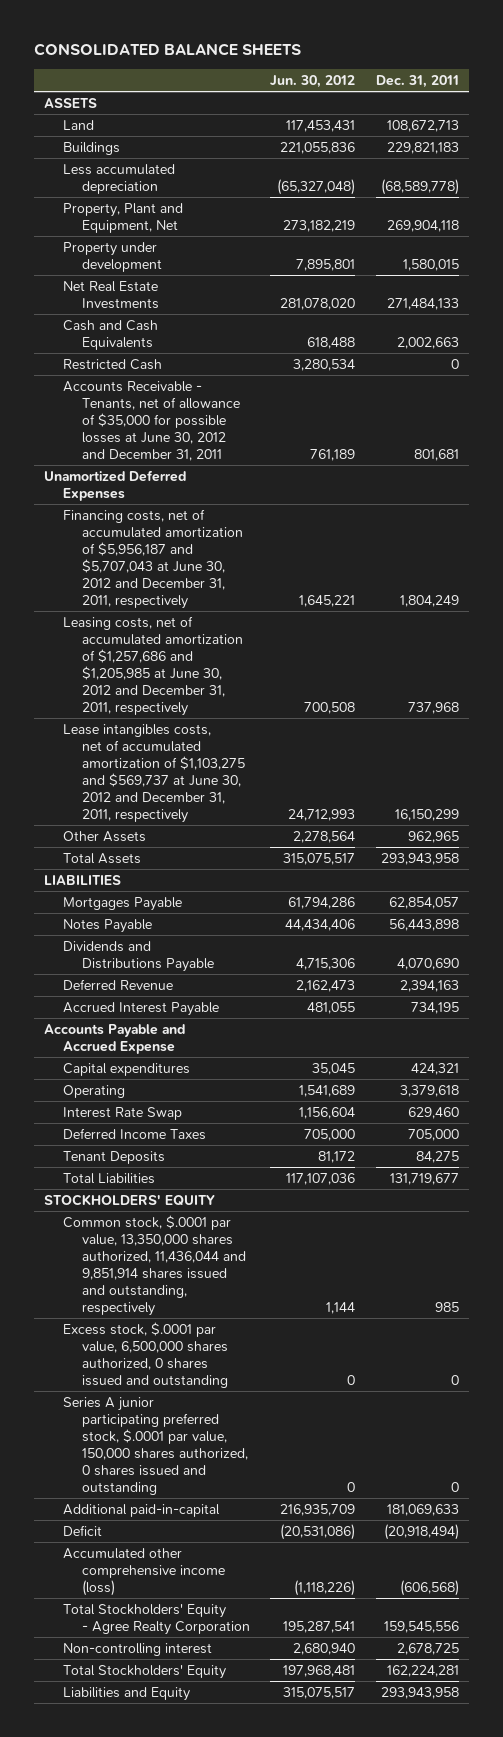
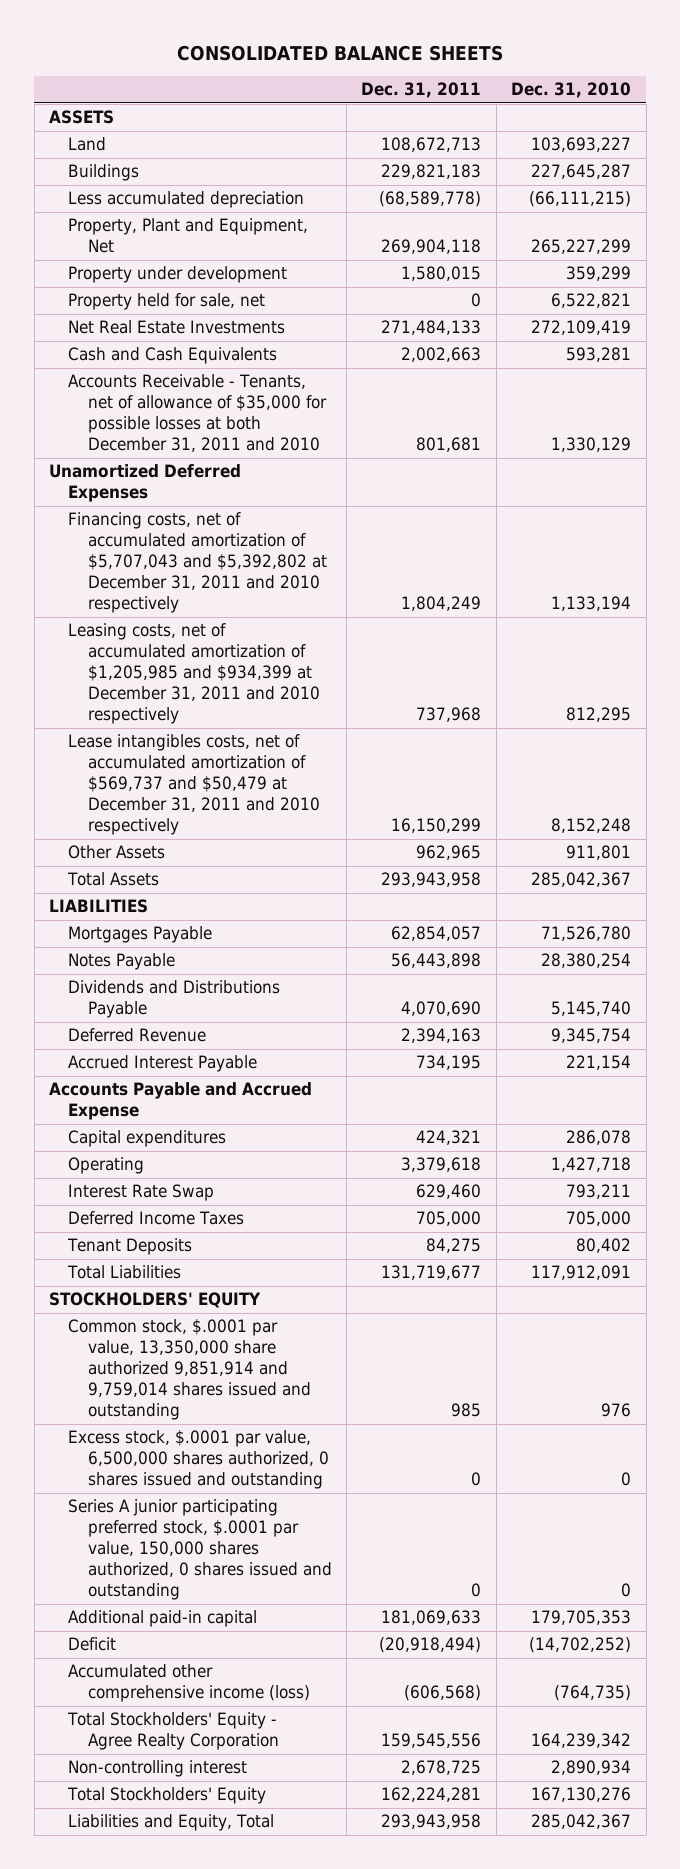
- | Jun. 30, 2012 | Dec. 31, 2011
+ | Dec. 31, 2011 | Dec. 31, 2010
+ Property held for sale, net | 0 | 6,522,821
- Restricted Cash | 3,280,534 | 0
- Accounts Receivable - Tenants, net of allowance of $35,000 for possible losses at June 30, 2012 and December 31, 2011 | 761,189 | 801,681
+ Accounts Receivable - Tenants, net of allowance of $35,000 for possible losses at both December 31, 2011 and 2010 | 801,681 | 1,330,129
- Financing costs, net of accumulated amortization of $5,956,187 and $5,707,043 at June 30, 2012 and December 31, 2011, respectively | 1,645,221 | 1,804,249
- Leasing costs, net of accumulated amortization of $1,257,686 and $1,205,985 at June 30, 2012 and December 31, 2011, respectively | 700,508 | 737,968
- Lease intangibles costs, net of accumulated amortization of $1,103,275 and $569,737 at June 30, 2012 and December 31, 2011, respectively | 24,712,993 | 16,150,299
+ Financing costs, net of accumulated amortization of $5,707,043 and $5,392,802 at December 31, 2011 and 2010 respectively | 1,804,249 | 1,133,194
+ Leasing costs, net of accumulated amortization of $1,205,985 and $934,399 at December 31, 2011 and 2010 respectively | 737,968 | 812,295
+ Lease intangibles costs, net of accumulated amortization of $569,737 and $50,479 at December 31, 2011 and 2010 respectively | 16,150,299 | 8,152,248
- Common stock, $.0001 par value, 13,350,000 shares authorized, 11,436,044 and 9,851,914 shares issued and outstanding, respectively | 1,144 | 985
+ Common stock, $.0001 par value, 13,350,000 share authorized 9,851,914 and 9,759,014 shares issued and outstanding | 985 | 976
- Additional paid-in-capital | 216,935,709 | 181,069,633
+ Additional paid-in capital | 181,069,633 | 179,705,353
- Liabilities and Equity | 315,075,517 | 293,943,958
+ Liabilities and Equity, Total | 293,943,958 | 285,042,367

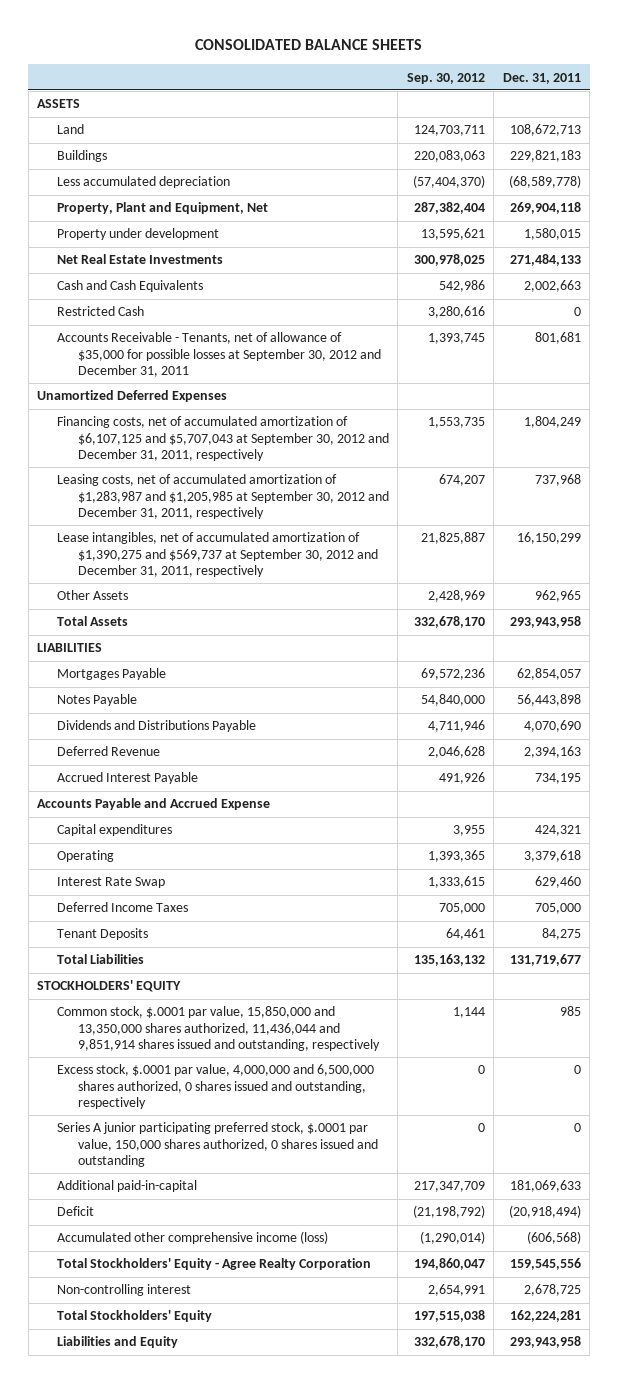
- | Dec. 31, 2011 | Dec. 31, 2010
+ | Sep. 30, 2012 | Dec. 31, 2011
- Property held for sale, net | 0 | 6,522,821
- Accounts Receivable - Tenants, net of allowance of $35,000 for possible losses at both December 31, 2011 and 2010 | 801,681 | 1,330,129
+ Restricted Cash | 3,280,616 | 0
+ Accounts Receivable - Tenants, net of allowance of $35,000 for possible losses at September 30, 2012 and December 31, 2011 | 1,393,745 | 801,681
- Financing costs, net of accumulated amortization of $5,707,043 and $5,392,802 at December 31, 2011 and 2010 respectively | 1,804,249 | 1,133,194
- Leasing costs, net of accumulated amortization of $1,205,985 and $934,399 at December 31, 2011 and 2010 respectively | 737,968 | 812,295
- Lease intangibles costs, net of accumulated amortization of $569,737 and $50,479 at December 31, 2011 and 2010 respectively | 16,150,299 | 8,152,248
+ Financing costs, net of accumulated amortization of $6,107,125 and $5,707,043 at September 30, 2012 and December 31, 2011, respectively | 1,553,735 | 1,804,249
+ Leasing costs, net of accumulated amortization of $1,283,987 and $1,205,985 at September 30, 2012 and December 31, 2011, respectively | 674,207 | 737,968
+ Lease intangibles, net of accumulated amortization of $1,390,275 and $569,737 at September 30, 2012 and December 31, 2011, respectively | 21,825,887 | 16,150,299
- Common stock, $.0001 par value, 13,350,000 share authorized 9,851,914 and 9,759,014 shares issued and outstanding | 985 | 976
- Excess stock, $.0001 par value, 6,500,000 shares authorized, 0 shares issued and outstanding | 0 | 0
+ Common stock, $.0001 par value, 15,850,000 and 13,350,000 shares authorized, 11,436,044 and 9,851,914 shares issued and outstanding, respectively | 1,144 | 985
+ Excess stock, $.0001 par value, 4,000,000 and 6,500,000 shares authorized, 0 shares issued and outstanding, respectively | 0 | 0
- Additional paid-in capital | 181,069,633 | 179,705,353
+ Additional paid-in-capital | 217,347,709 | 181,069,633
- Liabilities and Equity, Total | 293,943,958 | 285,042,367
+ Liabilities and Equity | 332,678,170 | 293,943,958

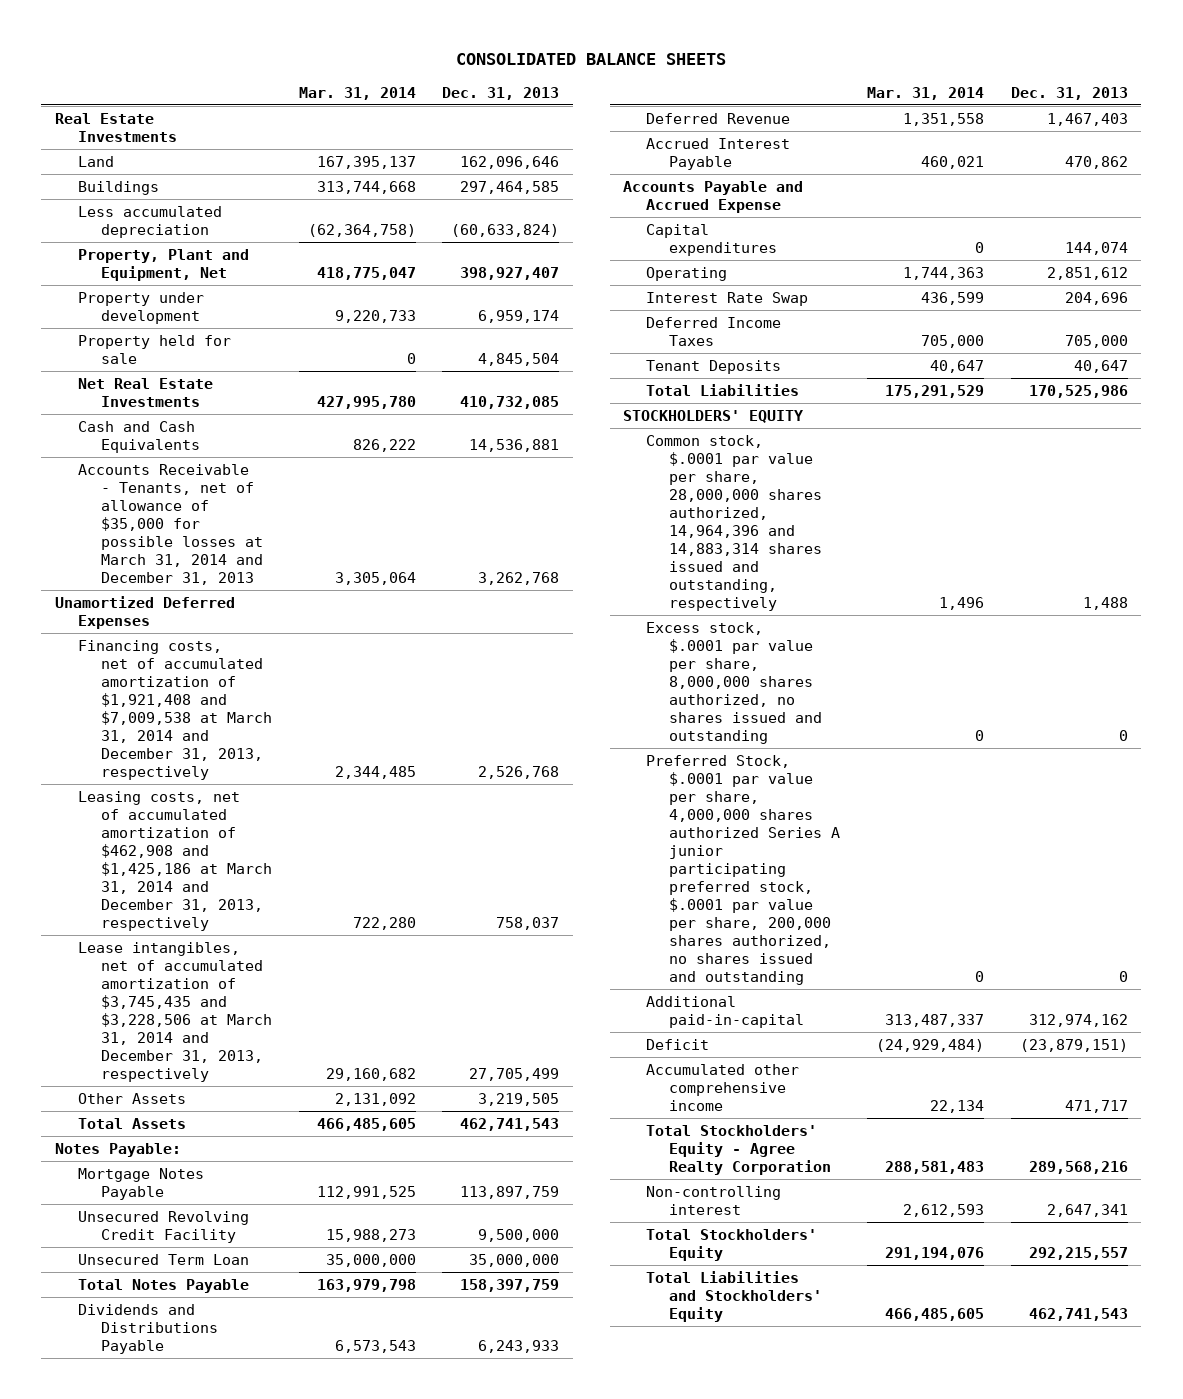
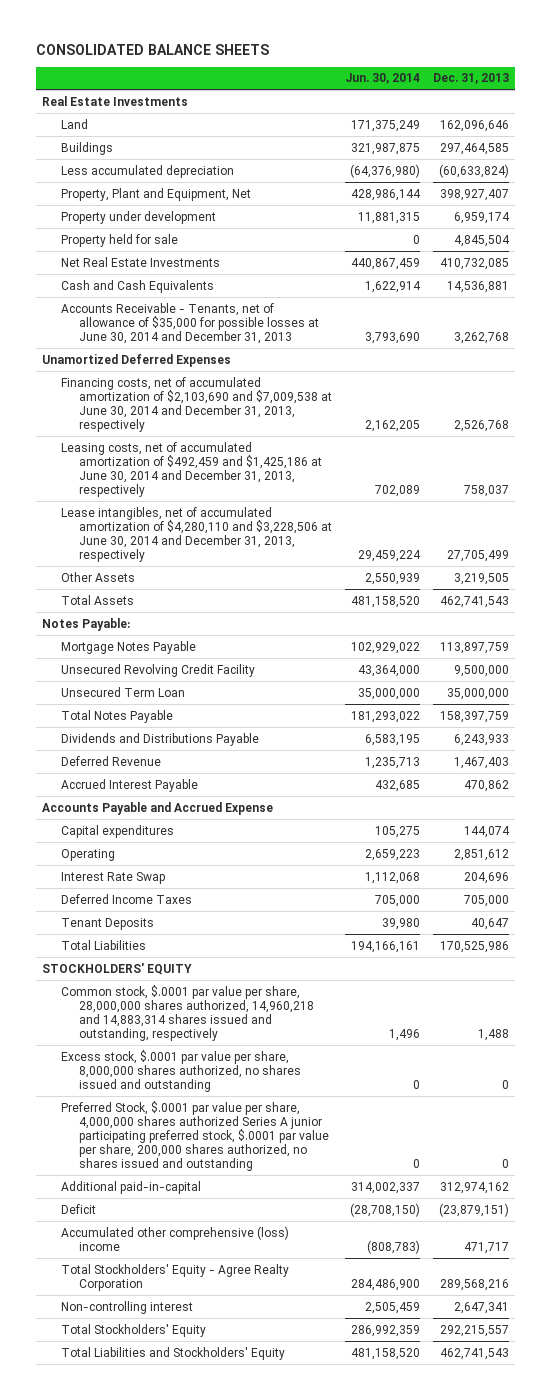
- | Mar. 31, 2014 | Dec. 31, 2013
+ | Jun. 30, 2014 | Dec. 31, 2013
- Accounts Receivable - Tenants, net of allowance of $35,000 for possible losses at March 31, 2014 and December 31, 2013 | 3,305,064 | 3,262,768
+ Accounts Receivable - Tenants, net of allowance of $35,000 for possible losses at June 30, 2014 and December 31, 2013 | 3,793,690 | 3,262,768
- Financing costs, net of accumulated amortization of $1,921,408 and $7,009,538 at March 31, 2014 and December 31, 2013, respectively | 2,344,485 | 2,526,768
- Leasing costs, net of accumulated amortization of $462,908 and $1,425,186 at March 31, 2014 and December 31, 2013, respectively | 722,280 | 758,037
- Lease intangibles, net of accumulated amortization of $3,745,435 and $3,228,506 at March 31, 2014 and December 31, 2013, respectively | 29,160,682 | 27,705,499
+ Financing costs, net of accumulated amortization of $2,103,690 and $7,009,538 at June 30, 2014 and December 31, 2013, respectively | 2,162,205 | 2,526,768
+ Leasing costs, net of accumulated amortization of $492,459 and $1,425,186 at June 30, 2014 and December 31, 2013, respectively | 702,089 | 758,037
+ Lease intangibles, net of accumulated amortization of $4,280,110 and $3,228,506 at June 30, 2014 and December 31, 2013, respectively | 29,459,224 | 27,705,499
- Common stock, $.0001 par value per share, 28,000,000 shares authorized, 14,964,396 and 14,883,314 shares issued and outstanding, respectively | 1,496 | 1,488
+ Common stock, $.0001 par value per share, 28,000,000 shares authorized, 14,960,218 and 14,883,314 shares issued and outstanding, respectively | 1,496 | 1,488
- Accumulated other comprehensive income | 22,134 | 471,717
+ Accumulated other comprehensive (loss) income | (808,783) | 471,717

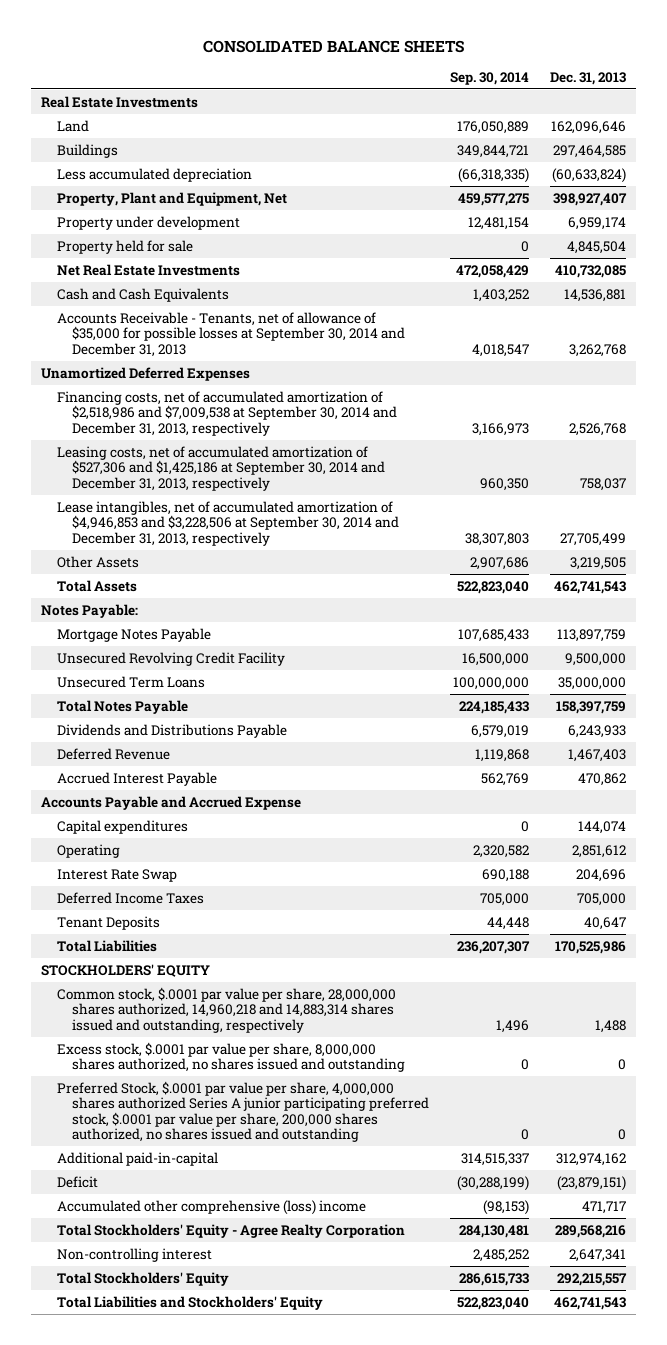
- | Jun. 30, 2014 | Dec. 31, 2013
+ | Sep. 30, 2014 | Dec. 31, 2013
- Accounts Receivable - Tenants, net of allowance of $35,000 for possible losses at June 30, 2014 and December 31, 2013 | 3,793,690 | 3,262,768
+ Accounts Receivable - Tenants, net of allowance of $35,000 for possible losses at September 30, 2014 and December 31, 2013 | 4,018,547 | 3,262,768
- Financing costs, net of accumulated amortization of $2,103,690 and $7,009,538 at June 30, 2014 and December 31, 2013, respectively | 2,162,205 | 2,526,768
- Leasing costs, net of accumulated amortization of $492,459 and $1,425,186 at June 30, 2014 and December 31, 2013, respectively | 702,089 | 758,037
- Lease intangibles, net of accumulated amortization of $4,280,110 and $3,228,506 at June 30, 2014 and December 31, 2013, respectively | 29,459,224 | 27,705,499
+ Financing costs, net of accumulated amortization of $2,518,986 and $7,009,538 at September 30, 2014 and December 31, 2013, respectively | 3,166,973 | 2,526,768
+ Leasing costs, net of accumulated amortization of $527,306 and $1,425,186 at September 30, 2014 and December 31, 2013, respectively | 960,350 | 758,037
+ Lease intangibles, net of accumulated amortization of $4,946,853 and $3,228,506 at September 30, 2014 and December 31, 2013, respectively | 38,307,803 | 27,705,499
- Unsecured Term Loan | 35,000,000 | 35,000,000
+ Unsecured Term Loans | 100,000,000 | 35,000,000

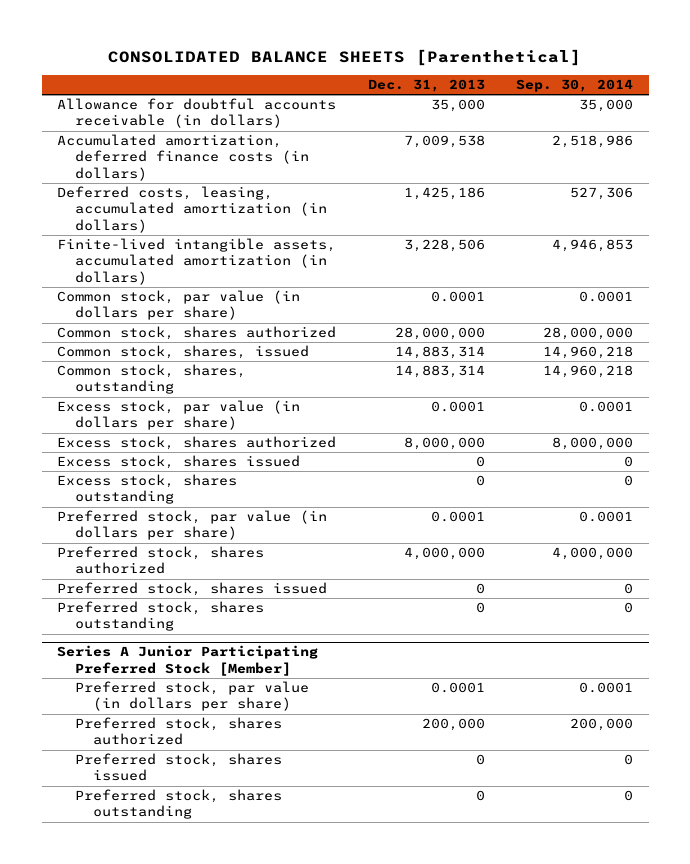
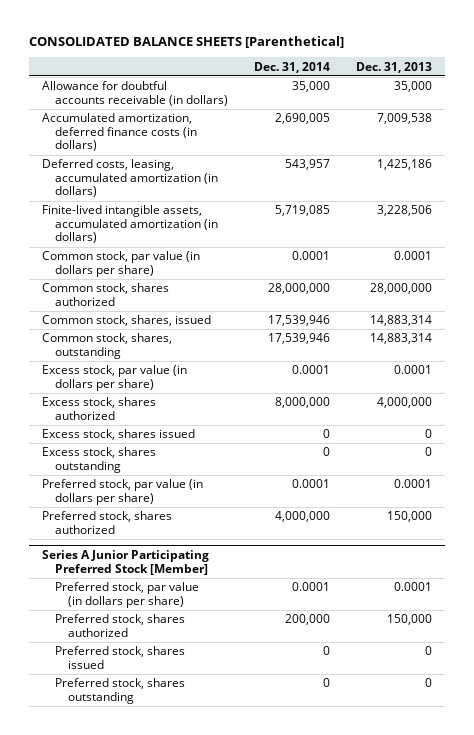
- | Dec. 31, 2013 | Sep. 30, 2014
+ | Dec. 31, 2014 | Dec. 31, 2013
- Excess stock, shares authorized | 8,000,000 | 8,000,000
+ Excess stock, shares authorized | 8,000,000 | 4,000,000
- Preferred stock, shares authorized | 4,000,000 | 4,000,000
- Preferred stock, shares issued | 0 | 0
- Preferred stock, shares outstanding | 0 | 0
+ Preferred stock, shares authorized | 4,000,000 | 150,000
@ Series A Junior Participating Preferred Stock [Member]
- Preferred stock, shares authorized | 200,000 | 200,000
+ Preferred stock, shares authorized | 200,000 | 150,000

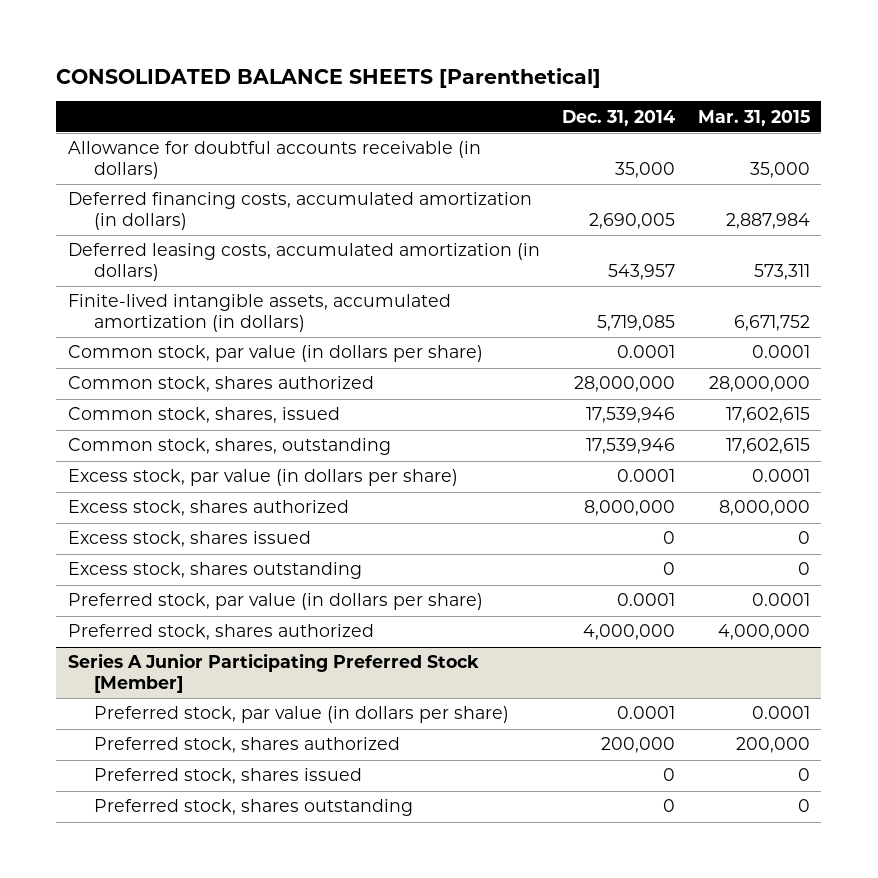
- | Dec. 31, 2014 | Dec. 31, 2013
+ | Dec. 31, 2014 | Mar. 31, 2015
- Accumulated amortization, deferred finance costs (in dollars) | 2,690,005 | 7,009,538
- Deferred costs, leasing, accumulated amortization (in dollars) | 543,957 | 1,425,186
+ Deferred financing costs, accumulated amortization (in dollars) | 2,690,005 | 2,887,984
+ Deferred leasing costs, accumulated amortization (in dollars) | 543,957 | 573,311

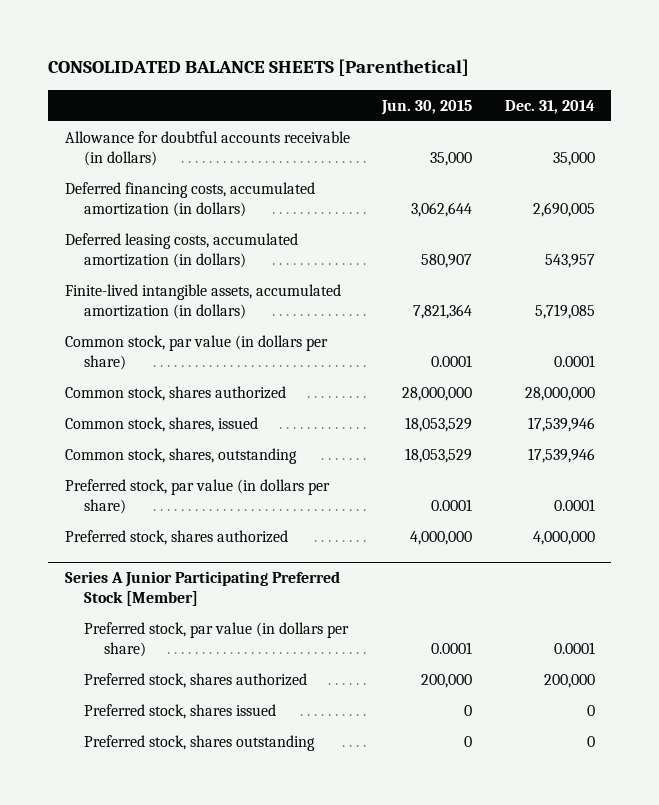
- | Dec. 31, 2014 | Mar. 31, 2015
+ | Jun. 30, 2015 | Dec. 31, 2014
- Excess stock, par value (in dollars per share) | 0.0001 | 0.0001
- Excess stock, shares authorized | 8,000,000 | 8,000,000
- Excess stock, shares issued | 0 | 0
- Excess stock, shares outstanding | 0 | 0

